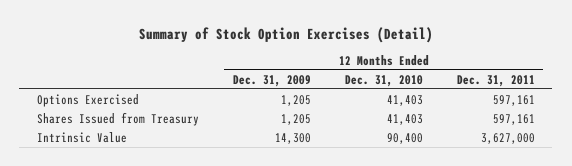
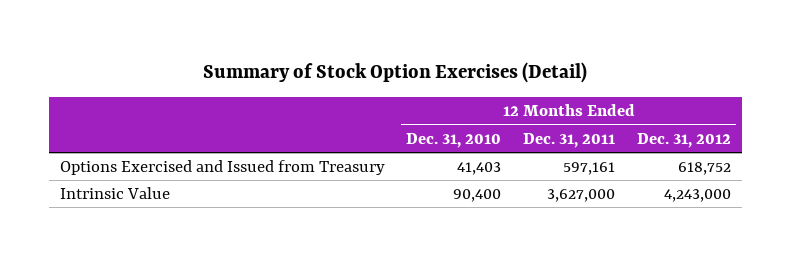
- | 12 Months Ended Dec. 31, 2009 | 12 Months Ended Dec. 31, 2010 | 12 Months Ended Dec. 31, 2011
+ | 12 Months Ended Dec. 31, 2010 | 12 Months Ended Dec. 31, 2011 | 12 Months Ended Dec. 31, 2012
- Options Exercised | 1,205 | 41,403 | 597,161
- Shares Issued from Treasury | 1,205 | 41,403 | 597,161
+ Options Exercised and Issued from Treasury | 41,403 | 597,161 | 618,752

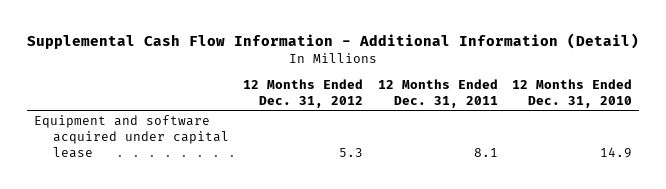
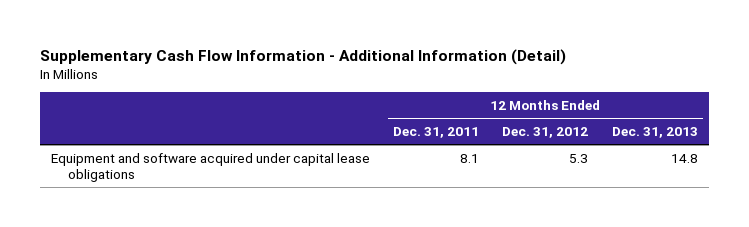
- Supplemental Cash Flow Information - Additional Information (Detail)
+ Supplementary Cash Flow Information - Additional Information (Detail)
- | 12 Months Ended Dec. 31, 2012 | 12 Months Ended Dec. 31, 2011 | 12 Months Ended Dec. 31, 2010
+ | 12 Months Ended Dec. 31, 2011 | 12 Months Ended Dec. 31, 2012 | 12 Months Ended Dec. 31, 2013
- Equipment and software acquired under capital lease | 5.3 | 8.1 | 14.9
+ Equipment and software acquired under capital lease obligations | 8.1 | 5.3 | 14.8

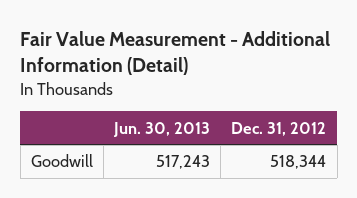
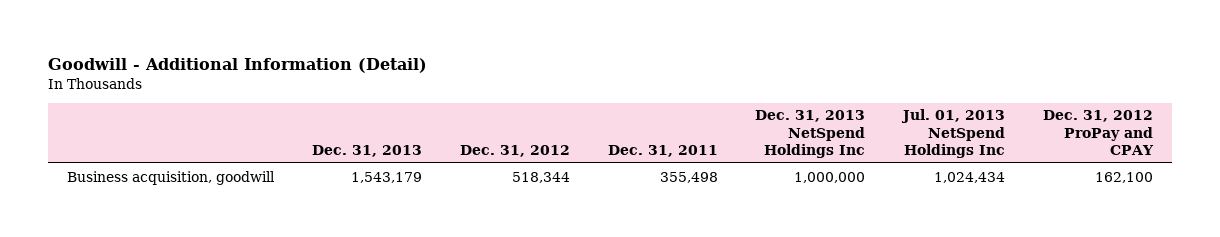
- Fair Value Measurement - Additional Information (Detail)
+ Goodwill - Additional Information (Detail)
- | Jun. 30, 2013 | Dec. 31, 2012
+ | Dec. 31, 2013 | Dec. 31, 2012 | Dec. 31, 2011 | Dec. 31, 2013 NetSpend Holdings Inc | Jul. 01, 2013 NetSpend Holdings Inc | Dec. 31, 2012 ProPay and CPAY
- Goodwill | 517,243 | 518,344
+ Business acquisition, goodwill | 1,543,179 | 518,344 | 355,498 | 1,000,000 | 1,024,434 | 162,100

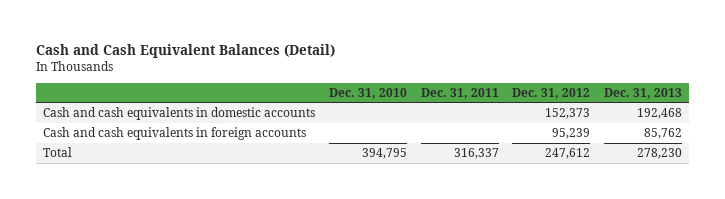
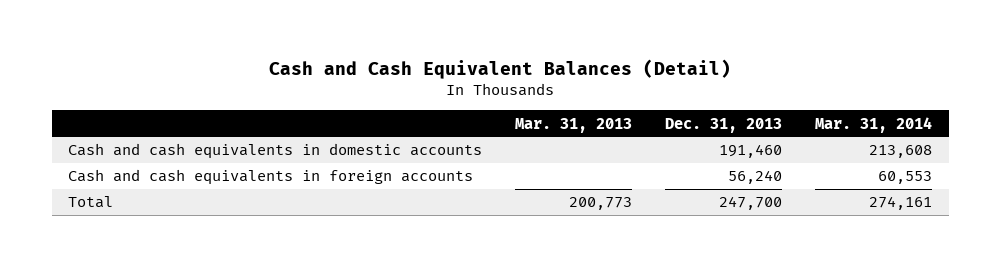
- | Dec. 31, 2010 | Dec. 31, 2011 | Dec. 31, 2012 | Dec. 31, 2013
+ | Mar. 31, 2013 | Dec. 31, 2013 | Mar. 31, 2014
- Cash and cash equivalents in domestic accounts | | | 152,373 | 192,468
- Cash and cash equivalents in foreign accounts | | | 95,239 | 85,762
- Total | 394,795 | 316,337 | 247,612 | 278,230
+ Cash and cash equivalents in domestic accounts | | 191,460 | 213,608
+ Cash and cash equivalents in foreign accounts | | 56,240 | 60,553
+ Total | 200,773 | 247,700 | 274,161

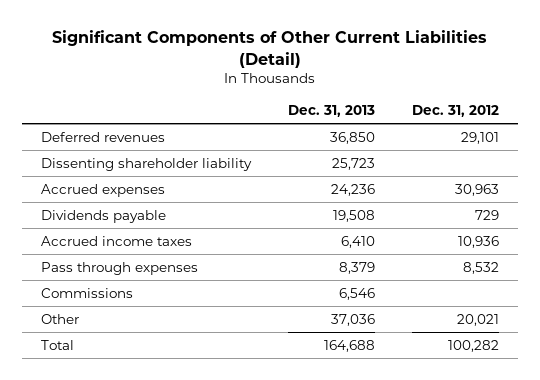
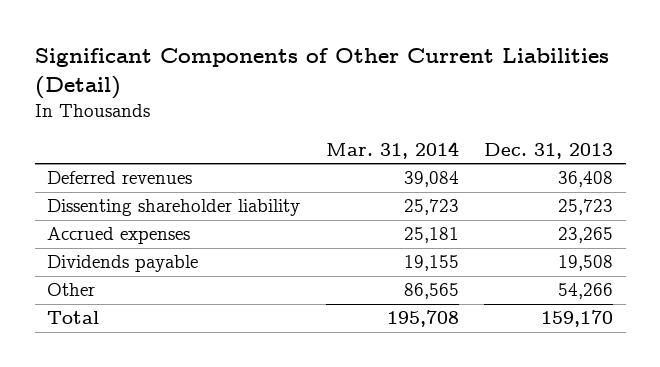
- | Dec. 31, 2013 | Dec. 31, 2012
+ | Mar. 31, 2014 | Dec. 31, 2013
- Deferred revenues | 36,850 | 29,101
+ Deferred revenues | 39,084 | 36,408
- Accrued expenses | 24,236 | 30,963
+ Accrued expenses | 25,181 | 23,265
- Accrued income taxes | 6,410 | 10,936
- Pass through expenses | 8,379 | 8,532
- Commissions | 6,546 |
- Other | 37,036 | 20,021
- Total | 164,688 | 100,282
+ Other | 86,565 | 54,266
+ Total | 195,708 | 159,170

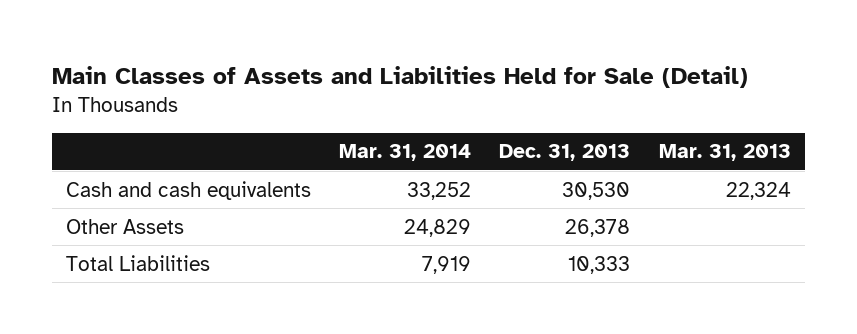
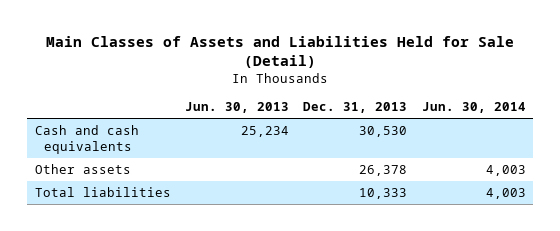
- | Mar. 31, 2014 | Dec. 31, 2013 | Mar. 31, 2013
+ | Jun. 30, 2013 | Dec. 31, 2013 | Jun. 30, 2014
- Other Assets | 24,829 | 26,378 |
- Total Liabilities | 7,919 | 10,333 |
+ Other assets | | 26,378 | 4,003
+ Total liabilities | | 10,333 | 4,003

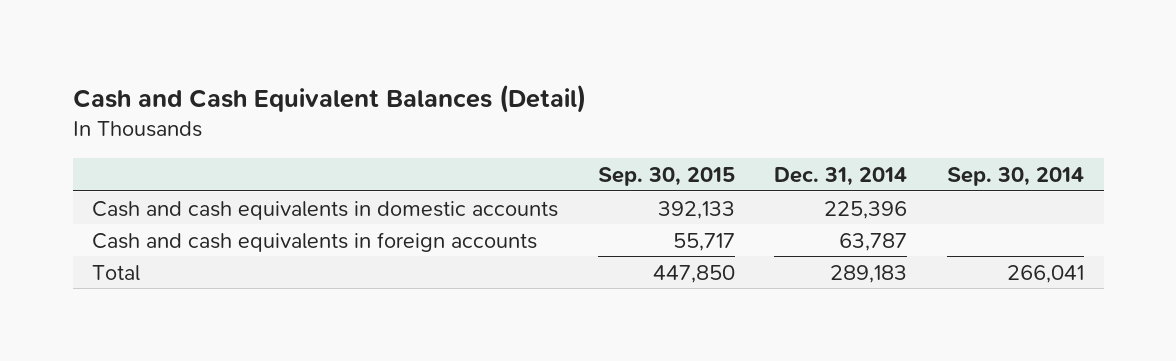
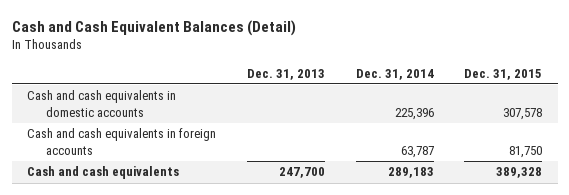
- | Sep. 30, 2015 | Dec. 31, 2014 | Sep. 30, 2014
+ | Dec. 31, 2013 | Dec. 31, 2014 | Dec. 31, 2015
- Total | 447,850 | 289,183 | 266,041
+ Cash and cash equivalents | 247,700 | 289,183 | 389,328

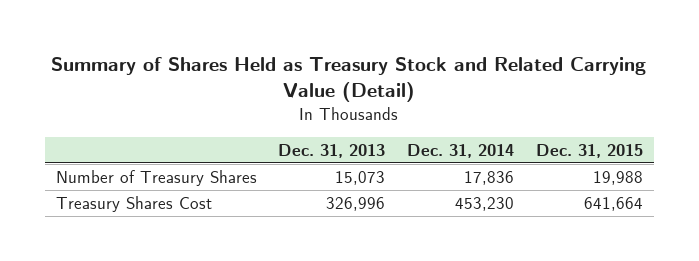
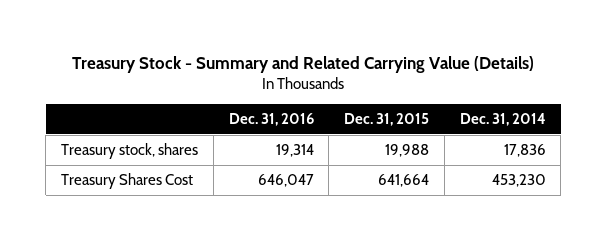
- Summary of Shares Held as Treasury Stock and Related Carrying Value (Detail)
+ Treasury Stock - Summary and Related Carrying Value (Details)
- | Dec. 31, 2013 | Dec. 31, 2014 | Dec. 31, 2015
+ | Dec. 31, 2016 | Dec. 31, 2015 | Dec. 31, 2014
- Number of Treasury Shares | 15,073 | 17,836 | 19,988
+ Treasury stock, shares | 19,314 | 19,988 | 17,836

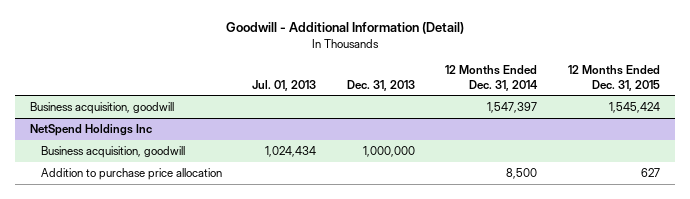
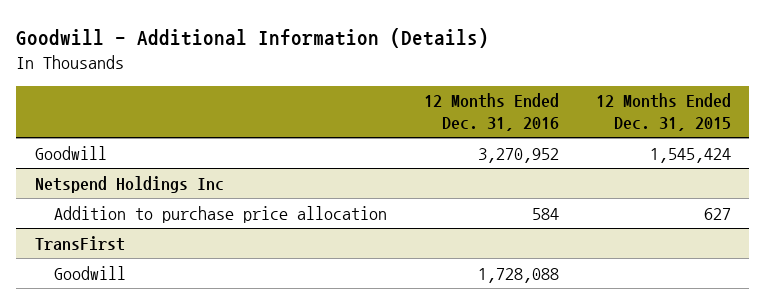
- Goodwill - Additional Information (Detail)
+ Goodwill - Additional Information (Details)
- | Jul. 01, 2013 | Dec. 31, 2013 | 12 Months Ended Dec. 31, 2014 | 12 Months Ended Dec. 31, 2015
+ | 12 Months Ended Dec. 31, 2016 | 12 Months Ended Dec. 31, 2015
- Business acquisition, goodwill | | | 1,547,397 | 1,545,424
- NetSpend Holdings Inc
- Business acquisition, goodwill | 1,024,434 | 1,000,000 | |
+ Goodwill | 3,270,952 | 1,545,424
+ Netspend Holdings Inc
+ TransFirst
+ Goodwill | 1,728,088 |

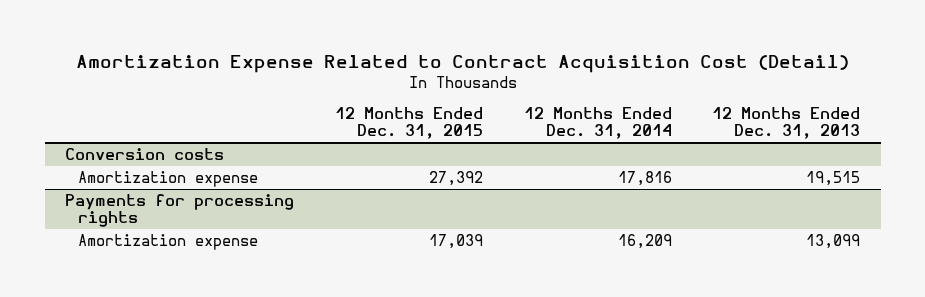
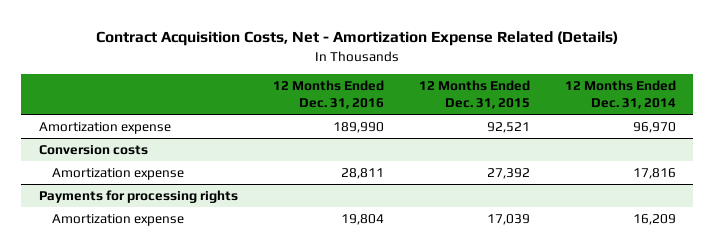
- Amortization Expense Related to Contract Acquisition Cost (Detail)
+ Contract Acquisition Costs, Net - Amortization Expense Related (Details)
- | 12 Months Ended Dec. 31, 2015 | 12 Months Ended Dec. 31, 2014 | 12 Months Ended Dec. 31, 2013
+ | 12 Months Ended Dec. 31, 2016 | 12 Months Ended Dec. 31, 2015 | 12 Months Ended Dec. 31, 2014
+ Amortization expense | 189,990 | 92,521 | 96,970

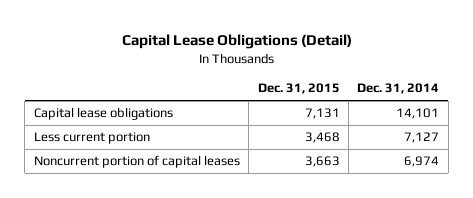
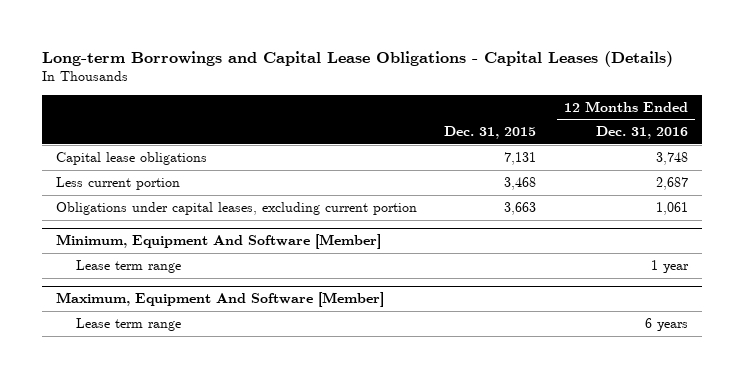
- Capital Lease Obligations (Detail)
+ Long-term Borrowings and Capital Lease Obligations - Capital Leases (Details)
- | Dec. 31, 2015 | Dec. 31, 2014
+ | Dec. 31, 2015 | 12 Months Ended Dec. 31, 2016
- Noncurrent portion of capital leases | 3,663 | 6,974
+ Obligations under capital leases, excluding current portion | 3,663 | 1,061
+ Minimum, Equipment And Software [Member]
+ Lease term range | | 1 year
+ Maximum, Equipment And Software [Member]
+ Lease term range | | 6 years

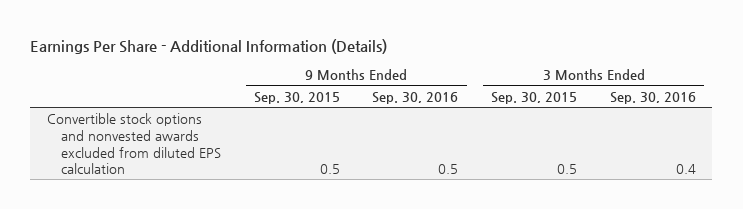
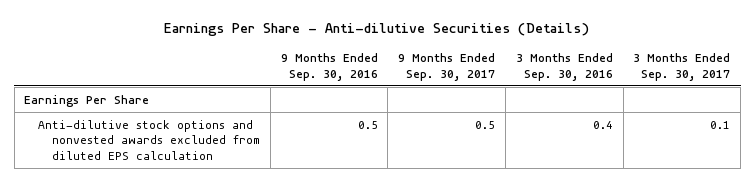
- Earnings Per Share - Additional Information (Details)
+ Earnings Per Share - Anti-dilutive Securities (Details)
- | 9 Months Ended Sep. 30, 2015 | 9 Months Ended Sep. 30, 2016 | 3 Months Ended Sep. 30, 2015 | 3 Months Ended Sep. 30, 2016
+ | 9 Months Ended Sep. 30, 2016 | 9 Months Ended Sep. 30, 2017 | 3 Months Ended Sep. 30, 2016 | 3 Months Ended Sep. 30, 2017
- Convertible stock options and nonvested awards excluded from diluted EPS calculation | 0.5 | 0.5 | 0.5 | 0.4
+ Earnings Per Share
+ Anti-dilutive stock options and nonvested awards excluded from diluted EPS calculation | 0.5 | 0.5 | 0.4 | 0.1

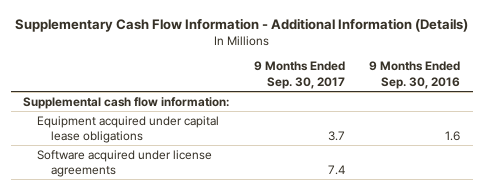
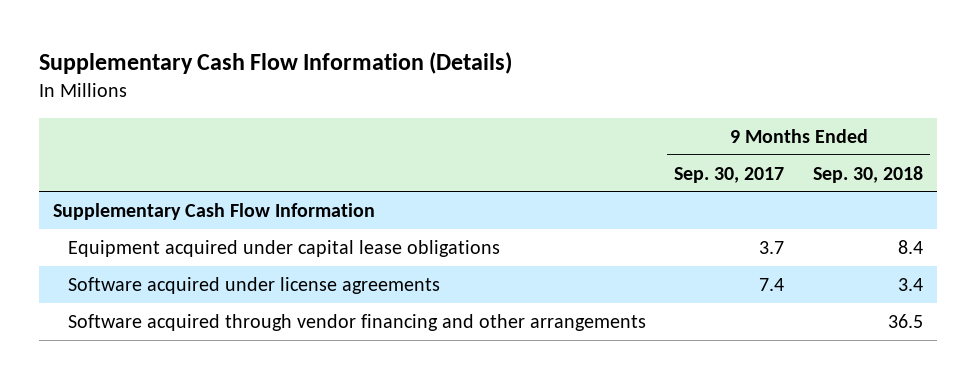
- Supplementary Cash Flow Information - Additional Information (Details)
+ Supplementary Cash Flow Information (Details)
- | 9 Months Ended Sep. 30, 2017 | 9 Months Ended Sep. 30, 2016
+ | 9 Months Ended Sep. 30, 2017 | 9 Months Ended Sep. 30, 2018
- Supplemental cash flow information:
+ Supplementary Cash Flow Information
+ Software acquired through vendor financing and other arrangements | | 36.5

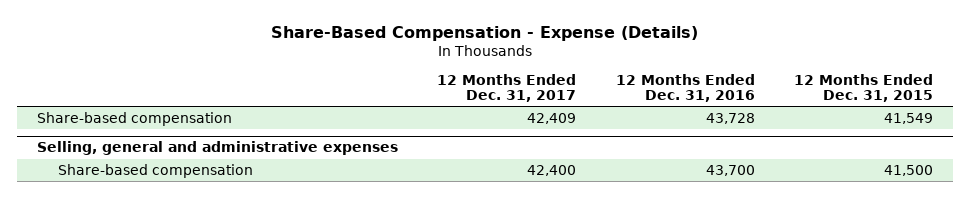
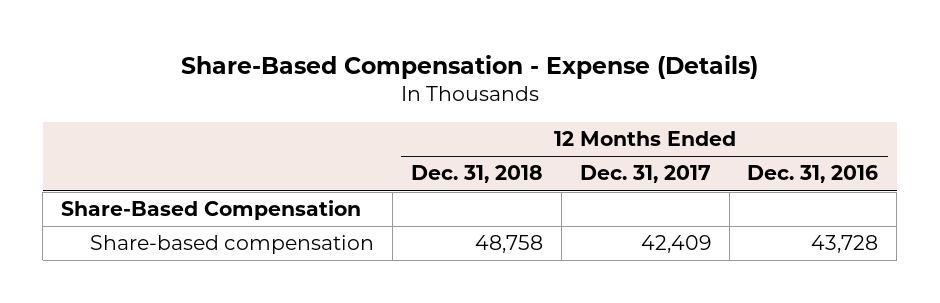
- | 12 Months Ended Dec. 31, 2017 | 12 Months Ended Dec. 31, 2016 | 12 Months Ended Dec. 31, 2015
+ | 12 Months Ended Dec. 31, 2018 | 12 Months Ended Dec. 31, 2017 | 12 Months Ended Dec. 31, 2016
+ Share-Based Compensation
- Selling, general and administrative expenses
- Share-based compensation | 42,400 | 43,700 | 41,500

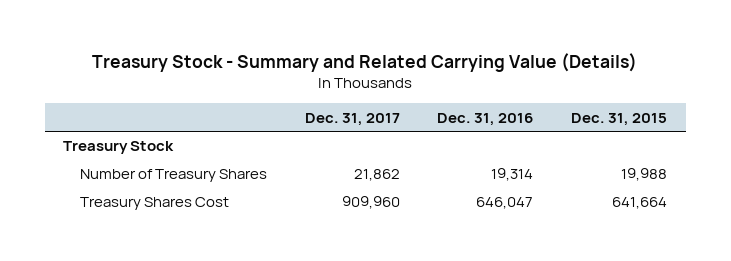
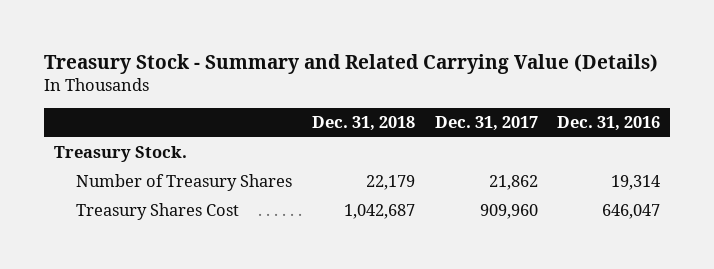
- | Dec. 31, 2017 | Dec. 31, 2016 | Dec. 31, 2015
+ | Dec. 31, 2018 | Dec. 31, 2017 | Dec. 31, 2016
- Treasury Stock
+ Treasury Stock.

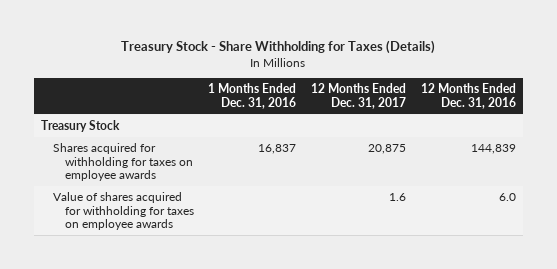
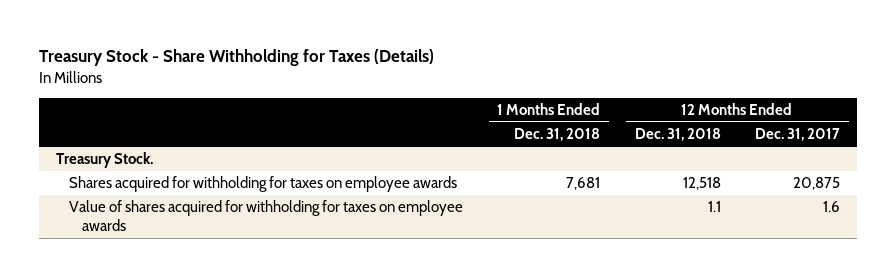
- | 1 Months Ended Dec. 31, 2016 | 12 Months Ended Dec. 31, 2017 | 12 Months Ended Dec. 31, 2016
+ | 1 Months Ended Dec. 31, 2018 | 12 Months Ended Dec. 31, 2018 | 12 Months Ended Dec. 31, 2017
- Treasury Stock
+ Treasury Stock.

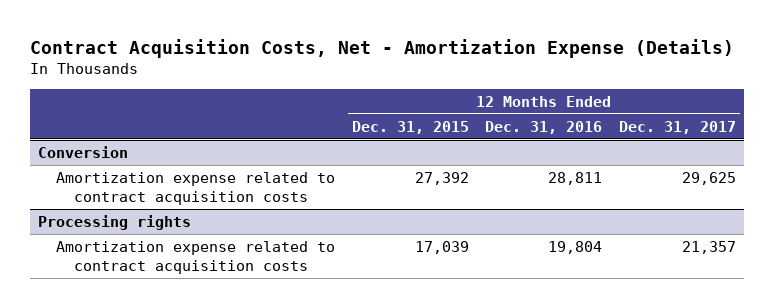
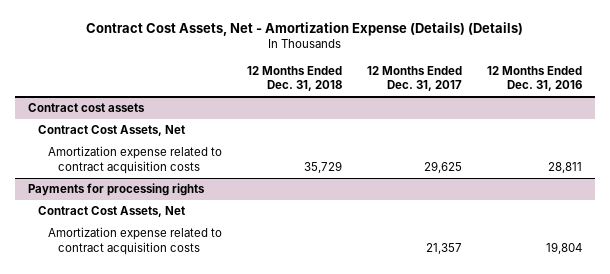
- Contract Acquisition Costs, Net - Amortization Expense (Details)
+ Contract Cost Assets, Net - Amortization Expense (Details) (Details)
- | 12 Months Ended Dec. 31, 2015 | 12 Months Ended Dec. 31, 2016 | 12 Months Ended Dec. 31, 2017
+ | 12 Months Ended Dec. 31, 2018 | 12 Months Ended Dec. 31, 2017 | 12 Months Ended Dec. 31, 2016
- Conversion
+ Contract cost assets
+ Contract Cost Assets, Net
- Processing rights
+ Payments for processing rights
+ Contract Cost Assets, Net

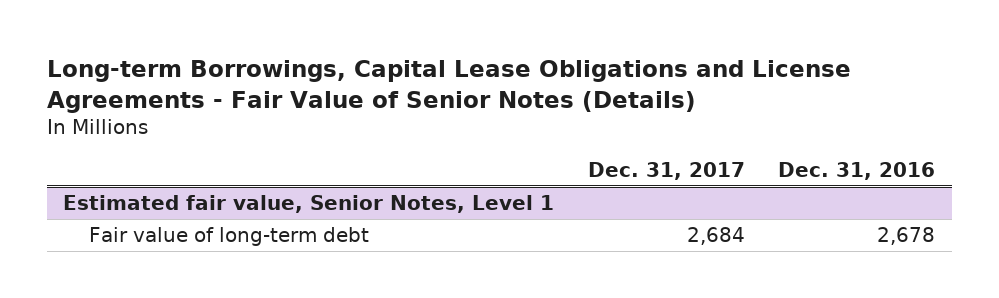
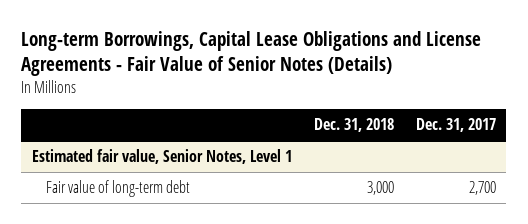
- | Dec. 31, 2017 | Dec. 31, 2016
+ | Dec. 31, 2018 | Dec. 31, 2017
@ Estimated fair value, Senior Notes, Level 1
- Fair value of long-term debt | 2,684 | 2,678
+ Fair value of long-term debt | 3,000 | 2,700

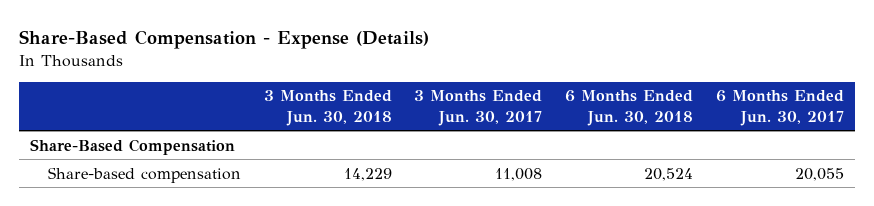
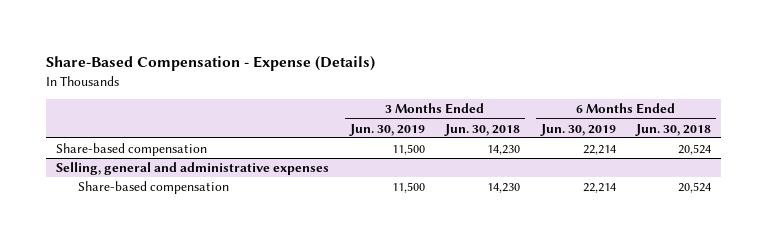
- | 3 Months Ended Jun. 30, 2018 | 3 Months Ended Jun. 30, 2017 | 6 Months Ended Jun. 30, 2018 | 6 Months Ended Jun. 30, 2017
+ | 3 Months Ended Jun. 30, 2019 | 3 Months Ended Jun. 30, 2018 | 6 Months Ended Jun. 30, 2019 | 6 Months Ended Jun. 30, 2018
- Share-Based Compensation
- Share-based compensation | 14,229 | 11,008 | 20,524 | 20,055
+ Share-based compensation | 11,500 | 14,230 | 22,214 | 20,524
+ Selling, general and administrative expenses
+ Share-based compensation | 11,500 | 14,230 | 22,214 | 20,524

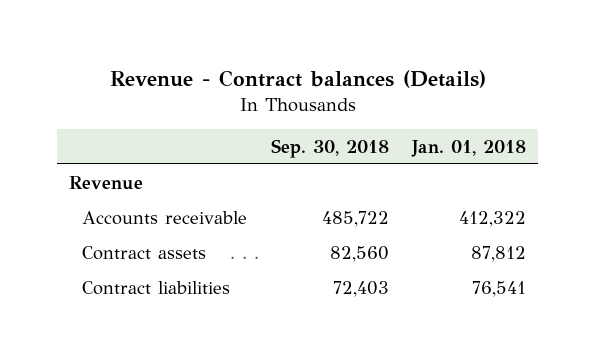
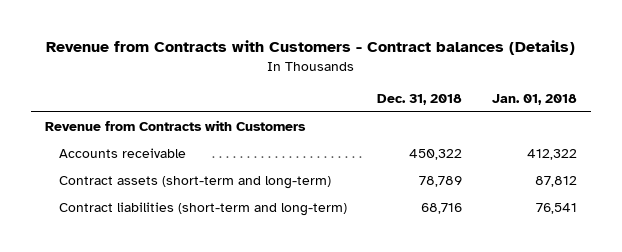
- Revenue - Contract balances (Details)
+ Revenue from Contracts with Customers - Contract balances (Details)
- | Sep. 30, 2018 | Jan. 01, 2018
+ | Dec. 31, 2018 | Jan. 01, 2018
- Revenue
+ Revenue from Contracts with Customers
- Contract assets | 82,560 | 87,812
- Contract liabilities | 72,403 | 76,541
+ Contract assets (short-term and long-term) | 78,789 | 87,812
+ Contract liabilities (short-term and long-term) | 68,716 | 76,541

